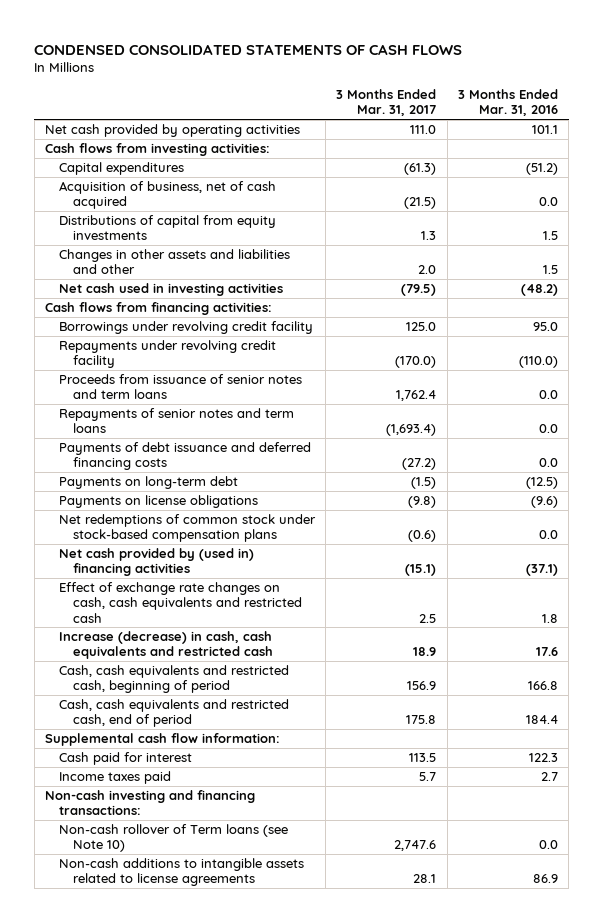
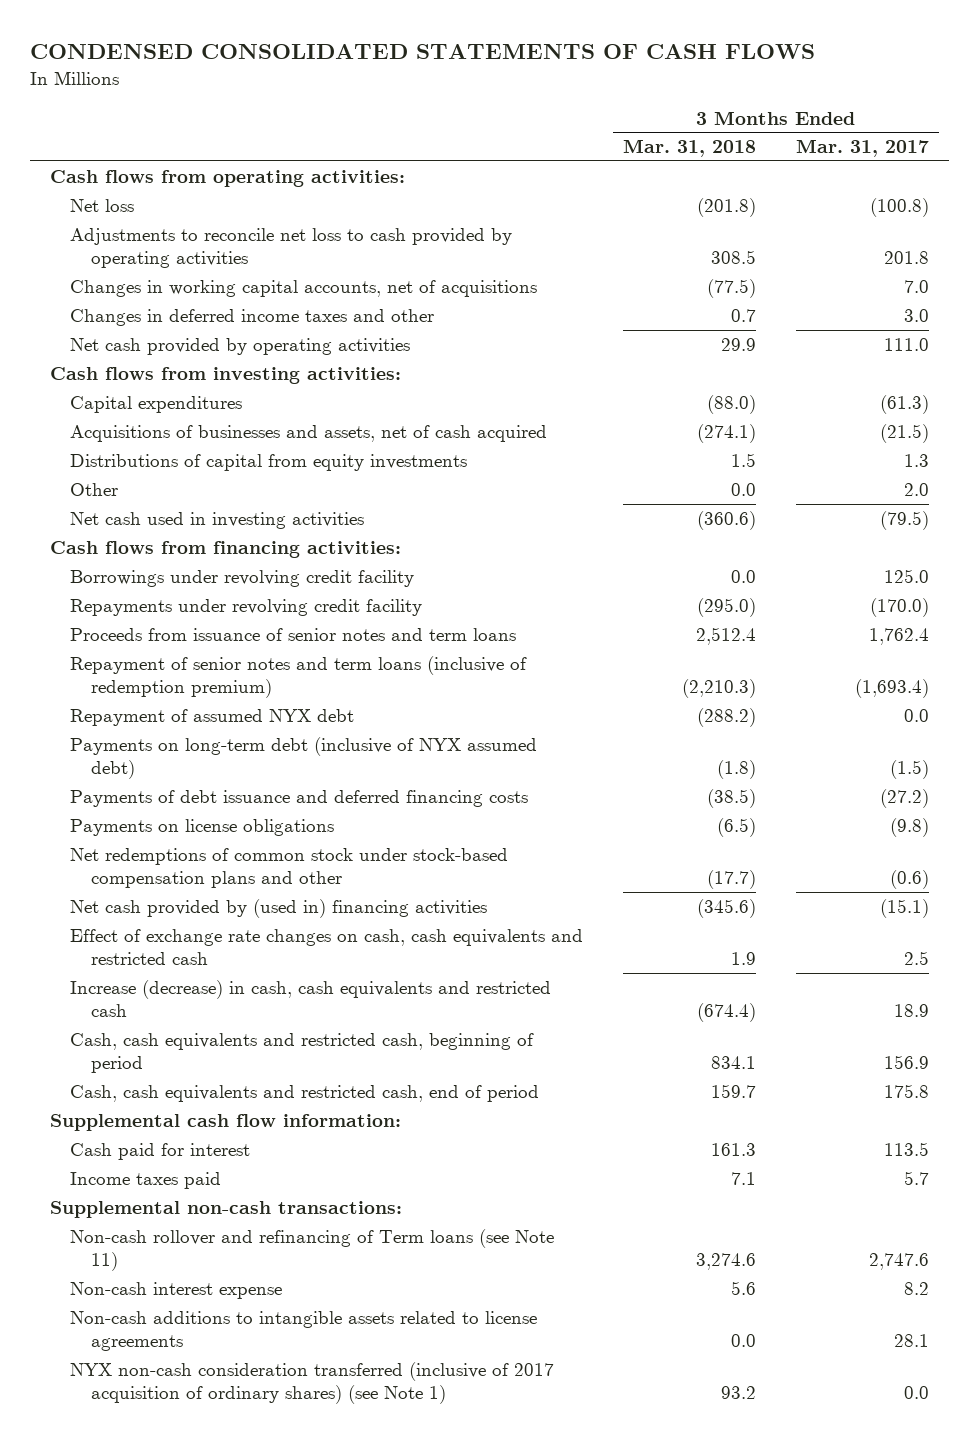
- | 3 Months Ended Mar. 31, 2017 | 3 Months Ended Mar. 31, 2016
+ | 3 Months Ended Mar. 31, 2018 | 3 Months Ended Mar. 31, 2017
+ Cash flows from operating activities:
+ Net loss | (201.8) | (100.8)
+ Adjustments to reconcile net loss to cash provided by operating activities | 308.5 | 201.8
+ Changes in working capital accounts, net of acquisitions | (77.5) | 7.0
+ Changes in deferred income taxes and other | 0.7 | 3.0
- Acquisition of business, net of cash acquired | (21.5) | 0.0
+ Acquisitions of businesses and assets, net of cash acquired | (274.1) | (21.5)
- Changes in other assets and liabilities and other | 2.0 | 1.5
+ Other | 0.0 | 2.0
- Repayments of senior notes and term loans | (1,693.4) | 0.0
+ Repayment of senior notes and term loans (inclusive of redemption premium) | (2,210.3) | (1,693.4)
+ Repayment of assumed NYX debt | (288.2) | 0.0
+ Payments on long-term debt (inclusive of NYX assumed debt) | (1.8) | (1.5)
- Payments on long-term debt | (1.5) | (12.5)
- Net redemptions of common stock under stock-based compensation plans | (0.6) | 0.0
+ Net redemptions of common stock under stock-based compensation plans and other | (17.7) | (0.6)
- Non-cash investing and financing transactions:
- Non-cash rollover of Term loans (see Note 10) | 2,747.6 | 0.0
+ Supplemental non-cash transactions:
+ Non-cash rollover and refinancing of Term loans (see Note 11) | 3,274.6 | 2,747.6
+ Non-cash interest expense | 5.6 | 8.2
+ NYX non-cash consideration transferred (inclusive of 2017 acquisition of ordinary shares) (see Note 1) | 93.2 | 0.0

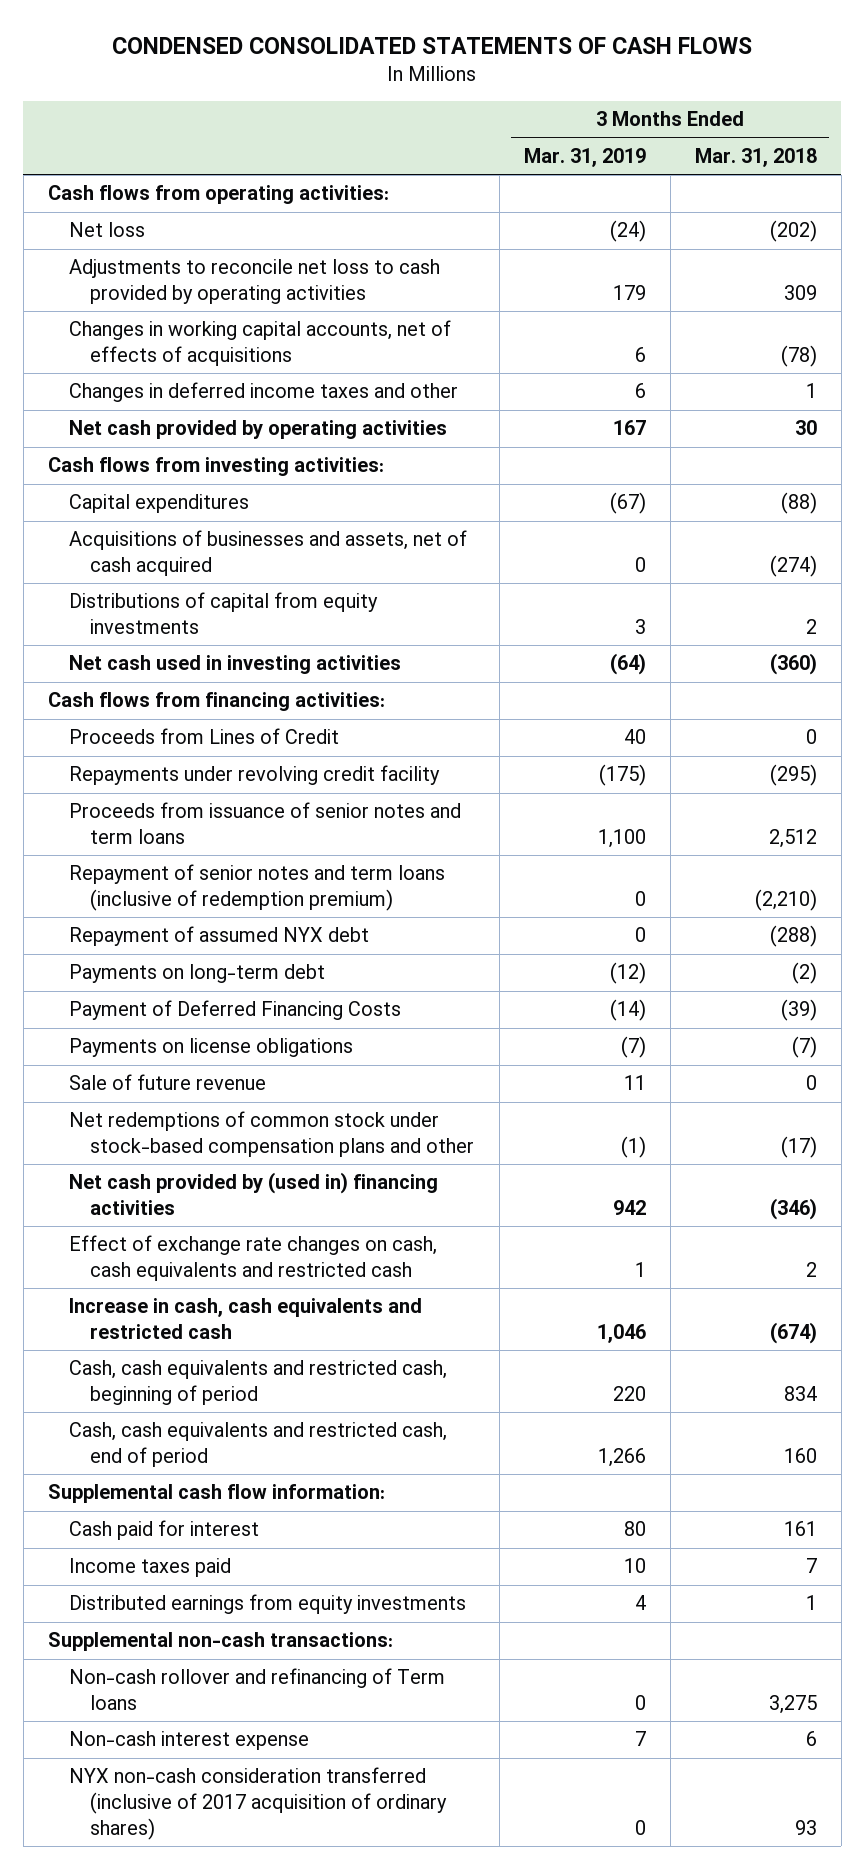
- | 3 Months Ended Mar. 31, 2018 | 3 Months Ended Mar. 31, 2017
+ | 3 Months Ended Mar. 31, 2019 | 3 Months Ended Mar. 31, 2018
- Net loss | (201.8) | (100.8)
- Adjustments to reconcile net loss to cash provided by operating activities | 308.5 | 201.8
- Changes in working capital accounts, net of acquisitions | (77.5) | 7.0
- Changes in deferred income taxes and other | 0.7 | 3.0
- Net cash provided by operating activities | 29.9 | 111.0
+ Net loss | (24) | (202)
+ Adjustments to reconcile net loss to cash provided by operating activities | 179 | 309
+ Changes in working capital accounts, net of effects of acquisitions | 6 | (78)
+ Changes in deferred income taxes and other | 6 | 1
+ Net cash provided by operating activities | 167 | 30
- Capital expenditures | (88.0) | (61.3)
- Acquisitions of businesses and assets, net of cash acquired | (274.1) | (21.5)
- Distributions of capital from equity investments | 1.5 | 1.3
- Other | 0.0 | 2.0
- Net cash used in investing activities | (360.6) | (79.5)
+ Capital expenditures | (67) | (88)
+ Acquisitions of businesses and assets, net of cash acquired | 0 | (274)
+ Distributions of capital from equity investments | 3 | 2
+ Net cash used in investing activities | (64) | (360)
- Borrowings under revolving credit facility | 0.0 | 125.0
- Repayments under revolving credit facility | (295.0) | (170.0)
- Proceeds from issuance of senior notes and term loans | 2,512.4 | 1,762.4
- Repayment of senior notes and term loans (inclusive of redemption premium) | (2,210.3) | (1,693.4)
- Repayment of assumed NYX debt | (288.2) | 0.0
- Payments on long-term debt (inclusive of NYX assumed debt) | (1.8) | (1.5)
- Payments of debt issuance and deferred financing costs | (38.5) | (27.2)
- Payments on license obligations | (6.5) | (9.8)
- Net redemptions of common stock under stock-based compensation plans and other | (17.7) | (0.6)
- Net cash provided by (used in) financing activities | (345.6) | (15.1)
- Effect of exchange rate changes on cash, cash equivalents and restricted cash | 1.9 | 2.5
- Increase (decrease) in cash, cash equivalents and restricted cash | (674.4) | 18.9
- Cash, cash equivalents and restricted cash, beginning of period | 834.1 | 156.9
- Cash, cash equivalents and restricted cash, end of period | 159.7 | 175.8
+ Proceeds from Lines of Credit | 40 | 0
+ Repayments under revolving credit facility | (175) | (295)
+ Proceeds from issuance of senior notes and term loans | 1,100 | 2,512
+ Repayment of senior notes and term loans (inclusive of redemption premium) | 0 | (2,210)
+ Repayment of assumed NYX debt | 0 | (288)
+ Payments on long-term debt | (12) | (2)
+ Payment of Deferred Financing Costs | (14) | (39)
+ Payments on license obligations | (7) | (7)
+ Sale of future revenue | 11 | 0
+ Net redemptions of common stock under stock-based compensation plans and other | (1) | (17)
+ Net cash provided by (used in) financing activities | 942 | (346)
+ Effect of exchange rate changes on cash, cash equivalents and restricted cash | 1 | 2
+ Increase in cash, cash equivalents and restricted cash | 1,046 | (674)
+ Cash, cash equivalents and restricted cash, beginning of period | 220 | 834
+ Cash, cash equivalents and restricted cash, end of period | 1,266 | 160
- Cash paid for interest | 161.3 | 113.5
- Income taxes paid | 7.1 | 5.7
+ Cash paid for interest | 80 | 161
+ Income taxes paid | 10 | 7
+ Distributed earnings from equity investments | 4 | 1
- Non-cash rollover and refinancing of Term loans (see Note 11) | 3,274.6 | 2,747.6
- Non-cash interest expense | 5.6 | 8.2
- Non-cash additions to intangible assets related to license agreements | 0.0 | 28.1
- NYX non-cash consideration transferred (inclusive of 2017 acquisition of ordinary shares) (see Note 1) | 93.2 | 0.0
+ Non-cash rollover and refinancing of Term loans | 0 | 3,275
+ Non-cash interest expense | 7 | 6
+ NYX non-cash consideration transferred (inclusive of 2017 acquisition of ordinary shares) | 0 | 93

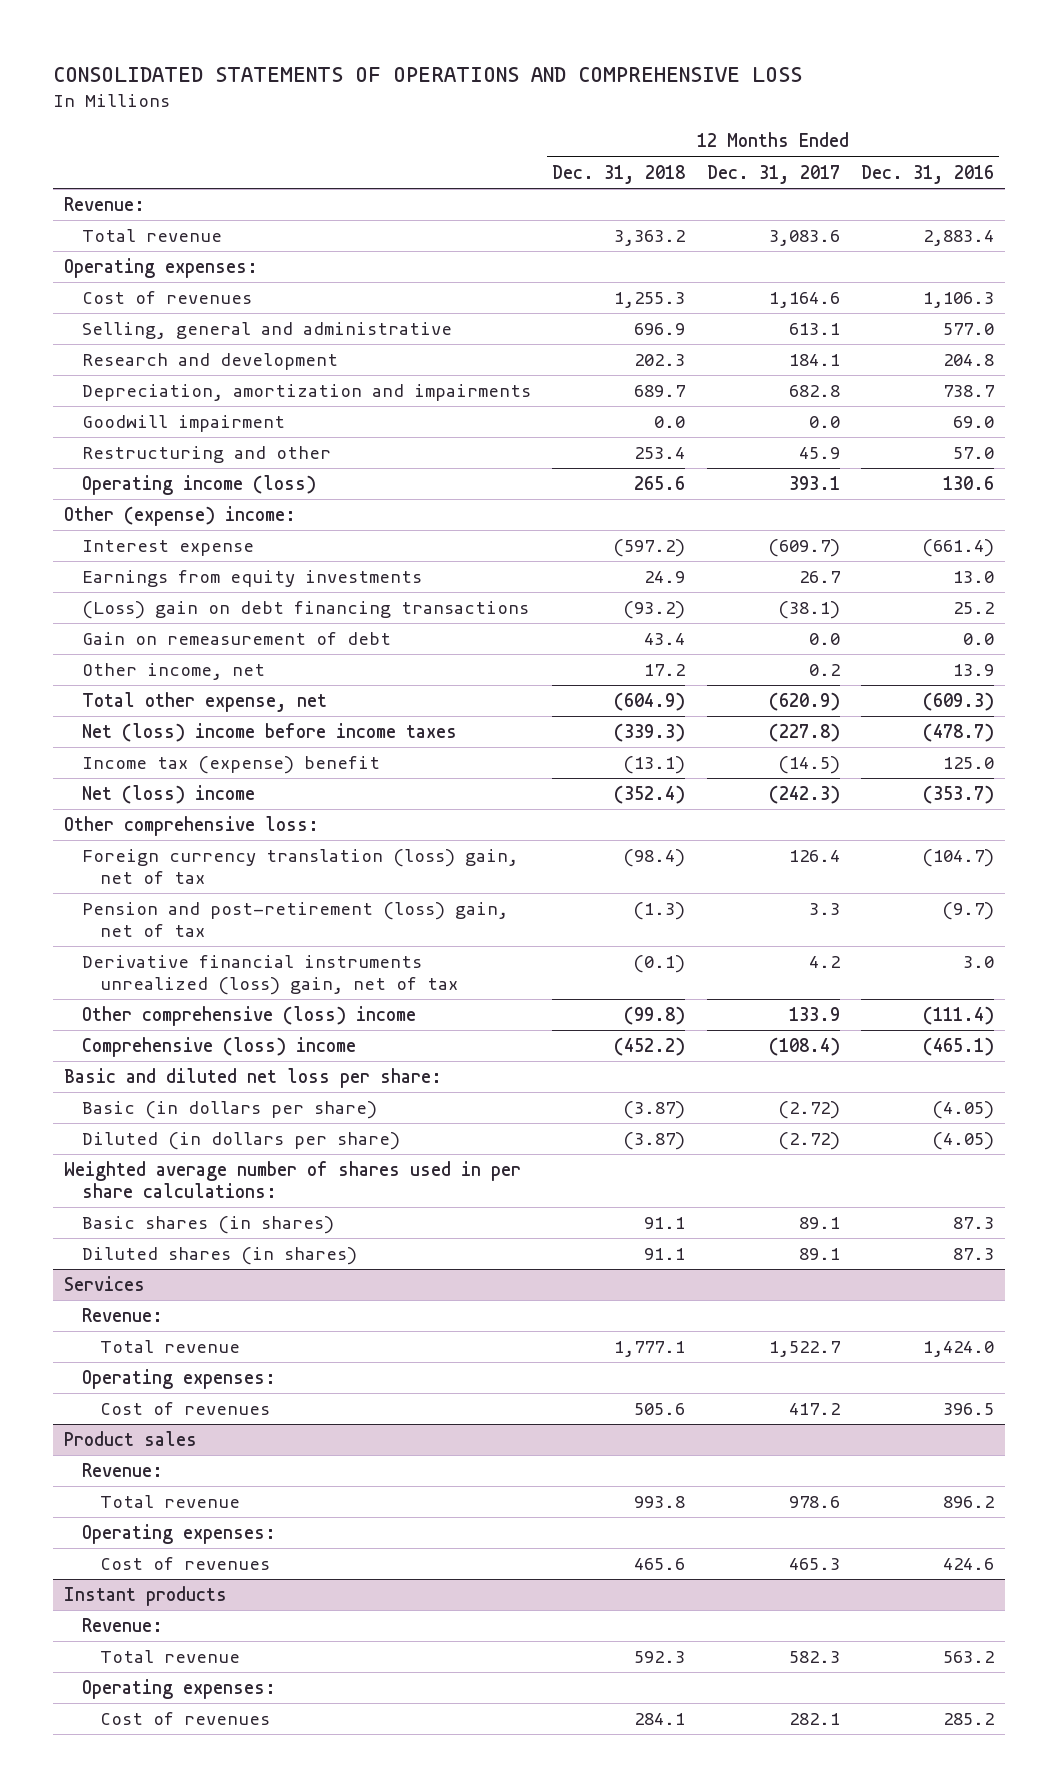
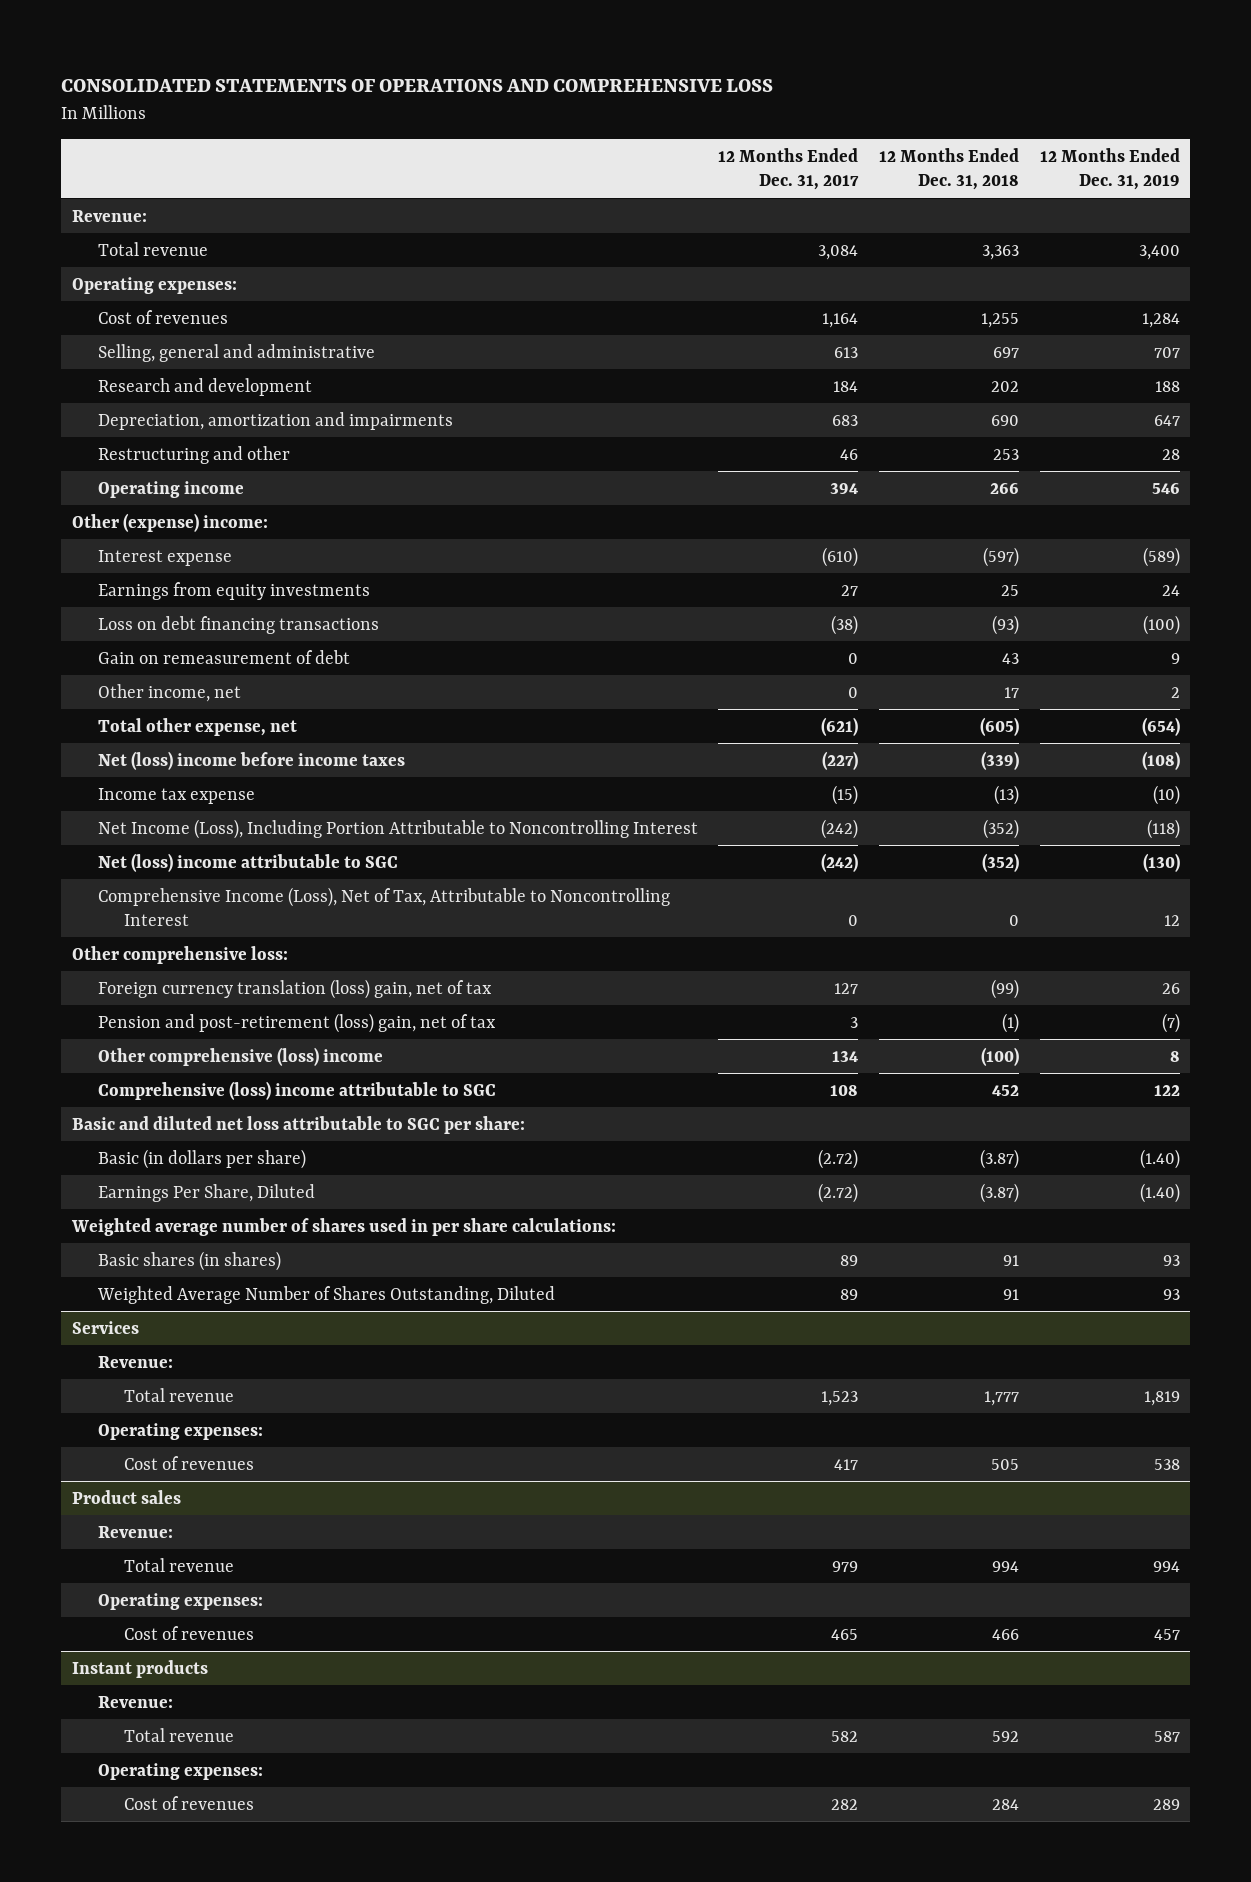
- | 12 Months Ended Dec. 31, 2018 | 12 Months Ended Dec. 31, 2017 | 12 Months Ended Dec. 31, 2016
+ | 12 Months Ended Dec. 31, 2017 | 12 Months Ended Dec. 31, 2018 | 12 Months Ended Dec. 31, 2019
- Total revenue | 3,363.2 | 3,083.6 | 2,883.4
+ Total revenue | 3,084 | 3,363 | 3,400
- Cost of revenues | 1,255.3 | 1,164.6 | 1,106.3
- Selling, general and administrative | 696.9 | 613.1 | 577.0
- Research and development | 202.3 | 184.1 | 204.8
- Depreciation, amortization and impairments | 689.7 | 682.8 | 738.7
- Goodwill impairment | 0.0 | 0.0 | 69.0
- Restructuring and other | 253.4 | 45.9 | 57.0
- Operating income (loss) | 265.6 | 393.1 | 130.6
+ Cost of revenues | 1,164 | 1,255 | 1,284
+ Selling, general and administrative | 613 | 697 | 707
+ Research and development | 184 | 202 | 188
+ Depreciation, amortization and impairments | 683 | 690 | 647
+ Restructuring and other | 46 | 253 | 28
+ Operating income | 394 | 266 | 546
- Interest expense | (597.2) | (609.7) | (661.4)
- Earnings from equity investments | 24.9 | 26.7 | 13.0
- (Loss) gain on debt financing transactions | (93.2) | (38.1) | 25.2
- Gain on remeasurement of debt | 43.4 | 0.0 | 0.0
- Other income, net | 17.2 | 0.2 | 13.9
- Total other expense, net | (604.9) | (620.9) | (609.3)
- Net (loss) income before income taxes | (339.3) | (227.8) | (478.7)
- Income tax (expense) benefit | (13.1) | (14.5) | 125.0
- Net (loss) income | (352.4) | (242.3) | (353.7)
+ Interest expense | (610) | (597) | (589)
+ Earnings from equity investments | 27 | 25 | 24
+ Loss on debt financing transactions | (38) | (93) | (100)
+ Gain on remeasurement of debt | 0 | 43 | 9
+ Other income, net | 0 | 17 | 2
+ Total other expense, net | (621) | (605) | (654)
+ Net (loss) income before income taxes | (227) | (339) | (108)
+ Income tax expense | (15) | (13) | (10)
+ Net Income (Loss), Including Portion Attributable to Noncontrolling Interest | (242) | (352) | (118)
+ Net (loss) income attributable to SGC | (242) | (352) | (130)
+ Comprehensive Income (Loss), Net of Tax, Attributable to Noncontrolling Interest | 0 | 0 | 12
- Foreign currency translation (loss) gain, net of tax | (98.4) | 126.4 | (104.7)
- Pension and post-retirement (loss) gain, net of tax | (1.3) | 3.3 | (9.7)
- Derivative financial instruments unrealized (loss) gain, net of tax | (0.1) | 4.2 | 3.0
- Other comprehensive (loss) income | (99.8) | 133.9 | (111.4)
- Comprehensive (loss) income | (452.2) | (108.4) | (465.1)
- Basic and diluted net loss per share:
+ Foreign currency translation (loss) gain, net of tax | 127 | (99) | 26
+ Pension and post-retirement (loss) gain, net of tax | 3 | (1) | (7)
+ Other comprehensive (loss) income | 134 | (100) | 8
+ Comprehensive (loss) income attributable to SGC | 108 | 452 | 122
+ Basic and diluted net loss attributable to SGC per share:
- Diluted (in dollars per share) | (3.87) | (2.72) | (4.05)
+ Earnings Per Share, Diluted | (2.72) | (3.87) | (1.40)
- Basic shares (in shares) | 91.1 | 89.1 | 87.3
- Diluted shares (in shares) | 91.1 | 89.1 | 87.3
+ Basic shares (in shares) | 89 | 91 | 93
+ Weighted Average Number of Shares Outstanding, Diluted | 89 | 91 | 93
@ Services
- Total revenue | 1,777.1 | 1,522.7 | 1,424.0
+ Total revenue | 1,523 | 1,777 | 1,819
- Cost of revenues | 505.6 | 417.2 | 396.5
+ Cost of revenues | 417 | 505 | 538
@ Product sales
- Total revenue | 993.8 | 978.6 | 896.2
+ Total revenue | 979 | 994 | 994
- Cost of revenues | 465.6 | 465.3 | 424.6
+ Cost of revenues | 465 | 466 | 457
@ Instant products
- Total revenue | 592.3 | 582.3 | 563.2
+ Total revenue | 582 | 592 | 587
- Cost of revenues | 284.1 | 282.1 | 285.2
+ Cost of revenues | 282 | 284 | 289

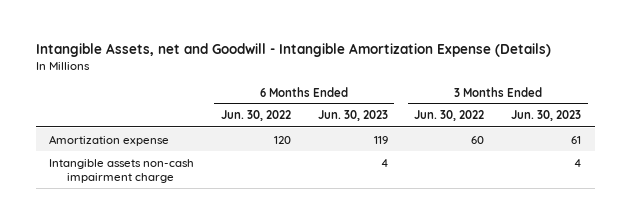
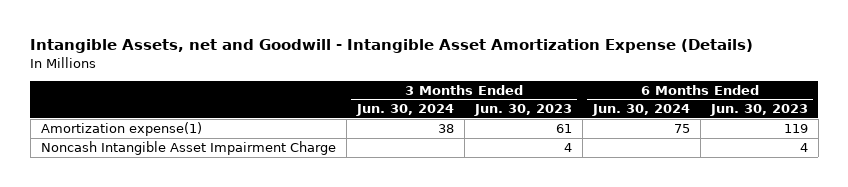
- Intangible Assets, net and Goodwill - Intangible Amortization Expense (Details)
+ Intangible Assets, net and Goodwill - Intangible Asset Amortization Expense (Details)
- | 6 Months Ended Jun. 30, 2022 | 6 Months Ended Jun. 30, 2023 | 3 Months Ended Jun. 30, 2022 | 3 Months Ended Jun. 30, 2023
+ | 3 Months Ended Jun. 30, 2024 | 3 Months Ended Jun. 30, 2023 | 6 Months Ended Jun. 30, 2024 | 6 Months Ended Jun. 30, 2023
- Amortization expense | 120 | 119 | 60 | 61
- Intangible assets non-cash impairment charge | | 4 | | 4
+ Amortization expense(1) | 38 | 61 | 75 | 119
+ Noncash Intangible Asset Impairment Charge | | 4 | | 4

